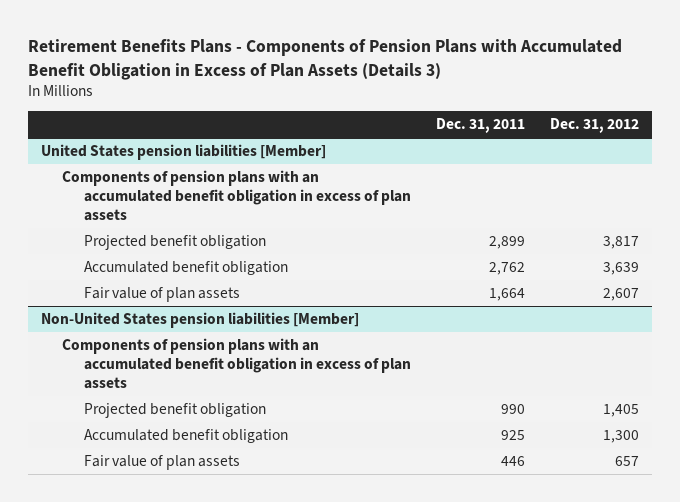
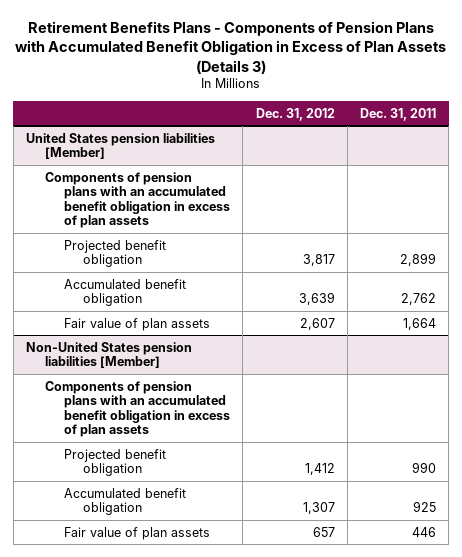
- | Dec. 31, 2011 | Dec. 31, 2012
+ | Dec. 31, 2012 | Dec. 31, 2011
@ Non-United States pension liabilities [Member]
- Projected benefit obligation | 990 | 1,405
- Accumulated benefit obligation | 925 | 1,300
+ Projected benefit obligation | 1,412 | 990
+ Accumulated benefit obligation | 1,307 | 925

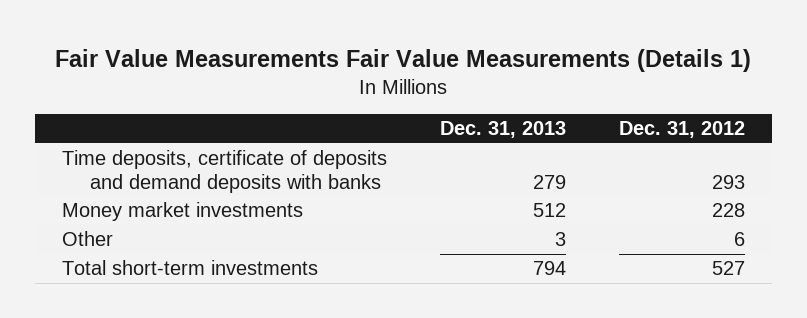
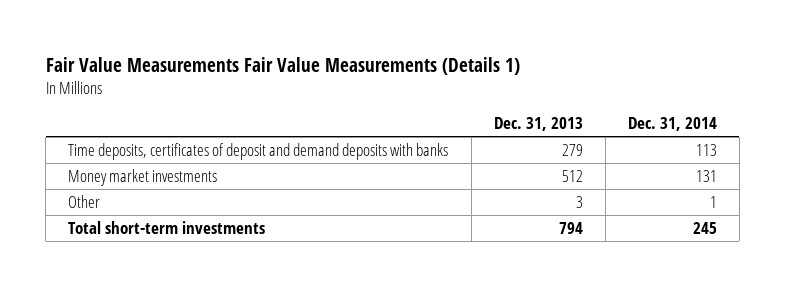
- | Dec. 31, 2013 | Dec. 31, 2012
+ | Dec. 31, 2013 | Dec. 31, 2014
- Time deposits, certificate of deposits and demand deposits with banks | 279 | 293
+ Time deposits, certificates of deposit and demand deposits with banks | 279 | 113

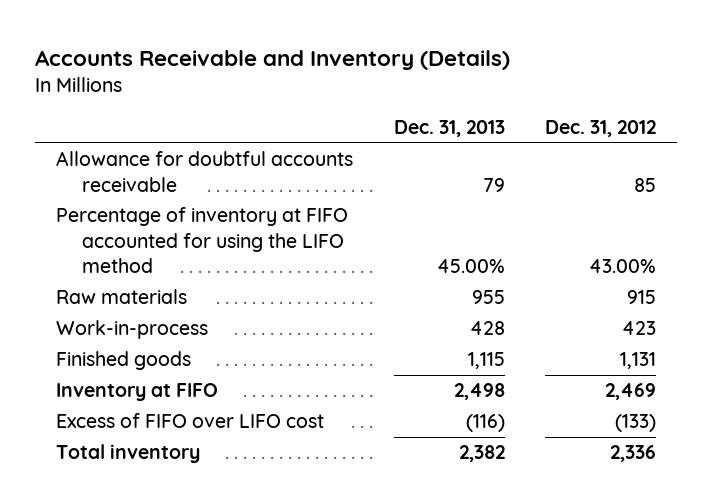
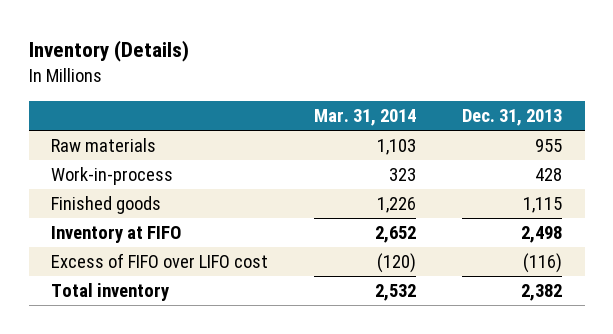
- Accounts Receivable and Inventory (Details)
+ Inventory (Details)
- | Dec. 31, 2013 | Dec. 31, 2012
+ | Mar. 31, 2014 | Dec. 31, 2013
- Allowance for doubtful accounts receivable | 79 | 85
- Percentage of inventory at FIFO accounted for using the LIFO method | 45.00% | 43.00%

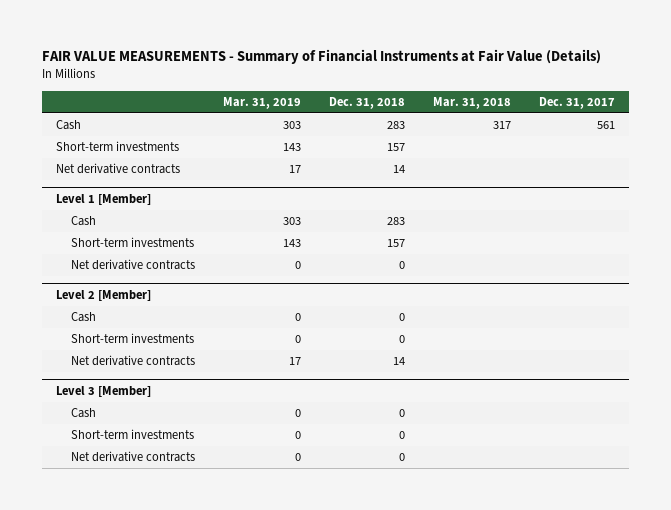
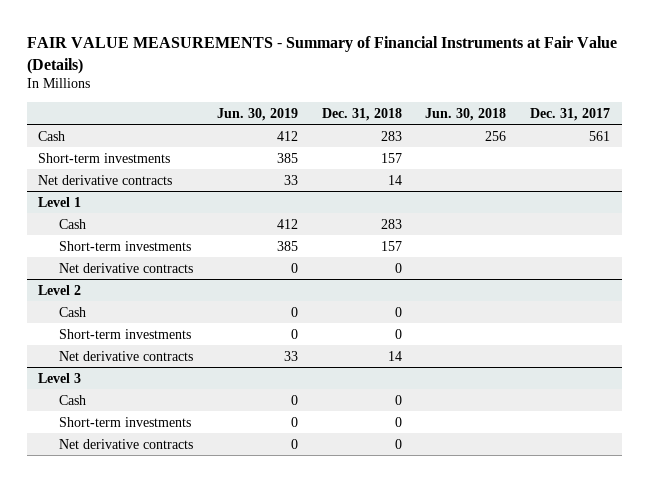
- | Mar. 31, 2019 | Dec. 31, 2018 | Mar. 31, 2018 | Dec. 31, 2017
+ | Jun. 30, 2019 | Dec. 31, 2018 | Jun. 30, 2018 | Dec. 31, 2017
- Level 1 [Member]
+ Level 1
- Level 2 [Member]
+ Level 2
- Level 3 [Member]
+ Level 3

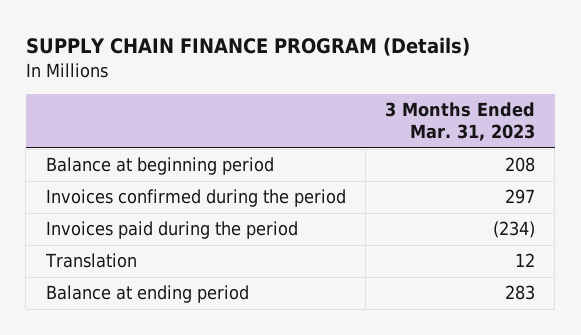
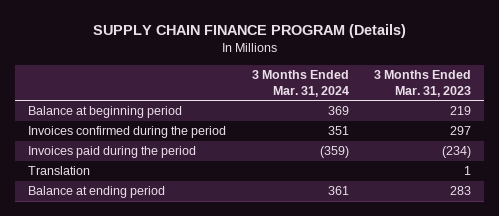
- | 3 Months Ended Mar. 31, 2023
+ | 3 Months Ended Mar. 31, 2024 | 3 Months Ended Mar. 31, 2023
- Balance at beginning period | 208
+ Balance at beginning period | 369 | 219
- Translation | 12
+ Translation | | 1

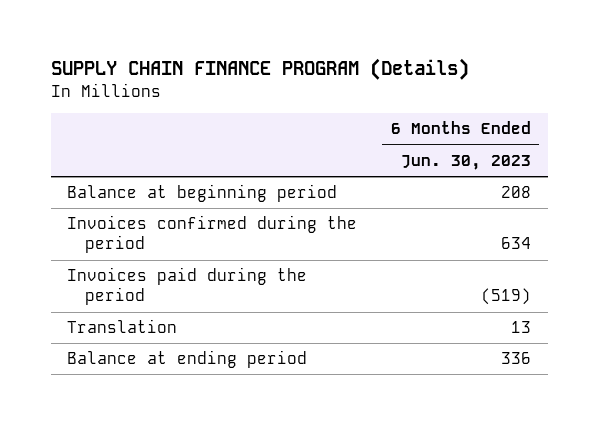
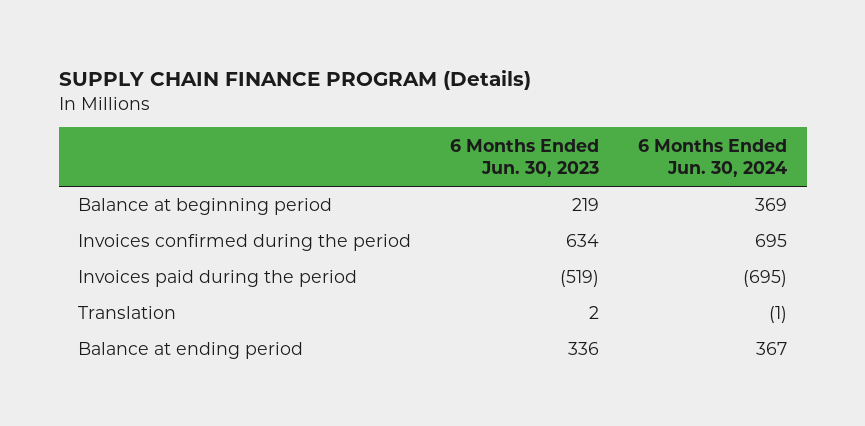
- | 6 Months Ended Jun. 30, 2023
+ | 6 Months Ended Jun. 30, 2023 | 6 Months Ended Jun. 30, 2024
- Balance at beginning period | 208
+ Balance at beginning period | 219 | 369
- Translation | 13
+ Translation | 2 | (1)

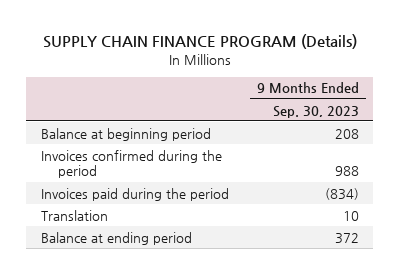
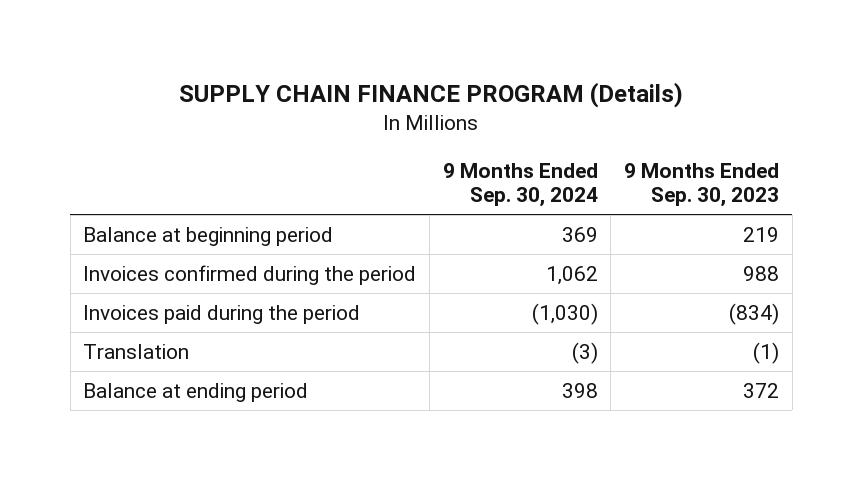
- | 9 Months Ended Sep. 30, 2023
+ | 9 Months Ended Sep. 30, 2024 | 9 Months Ended Sep. 30, 2023
- Balance at beginning period | 208
+ Balance at beginning period | 369 | 219
- Translation | 10
+ Translation | (3) | (1)

